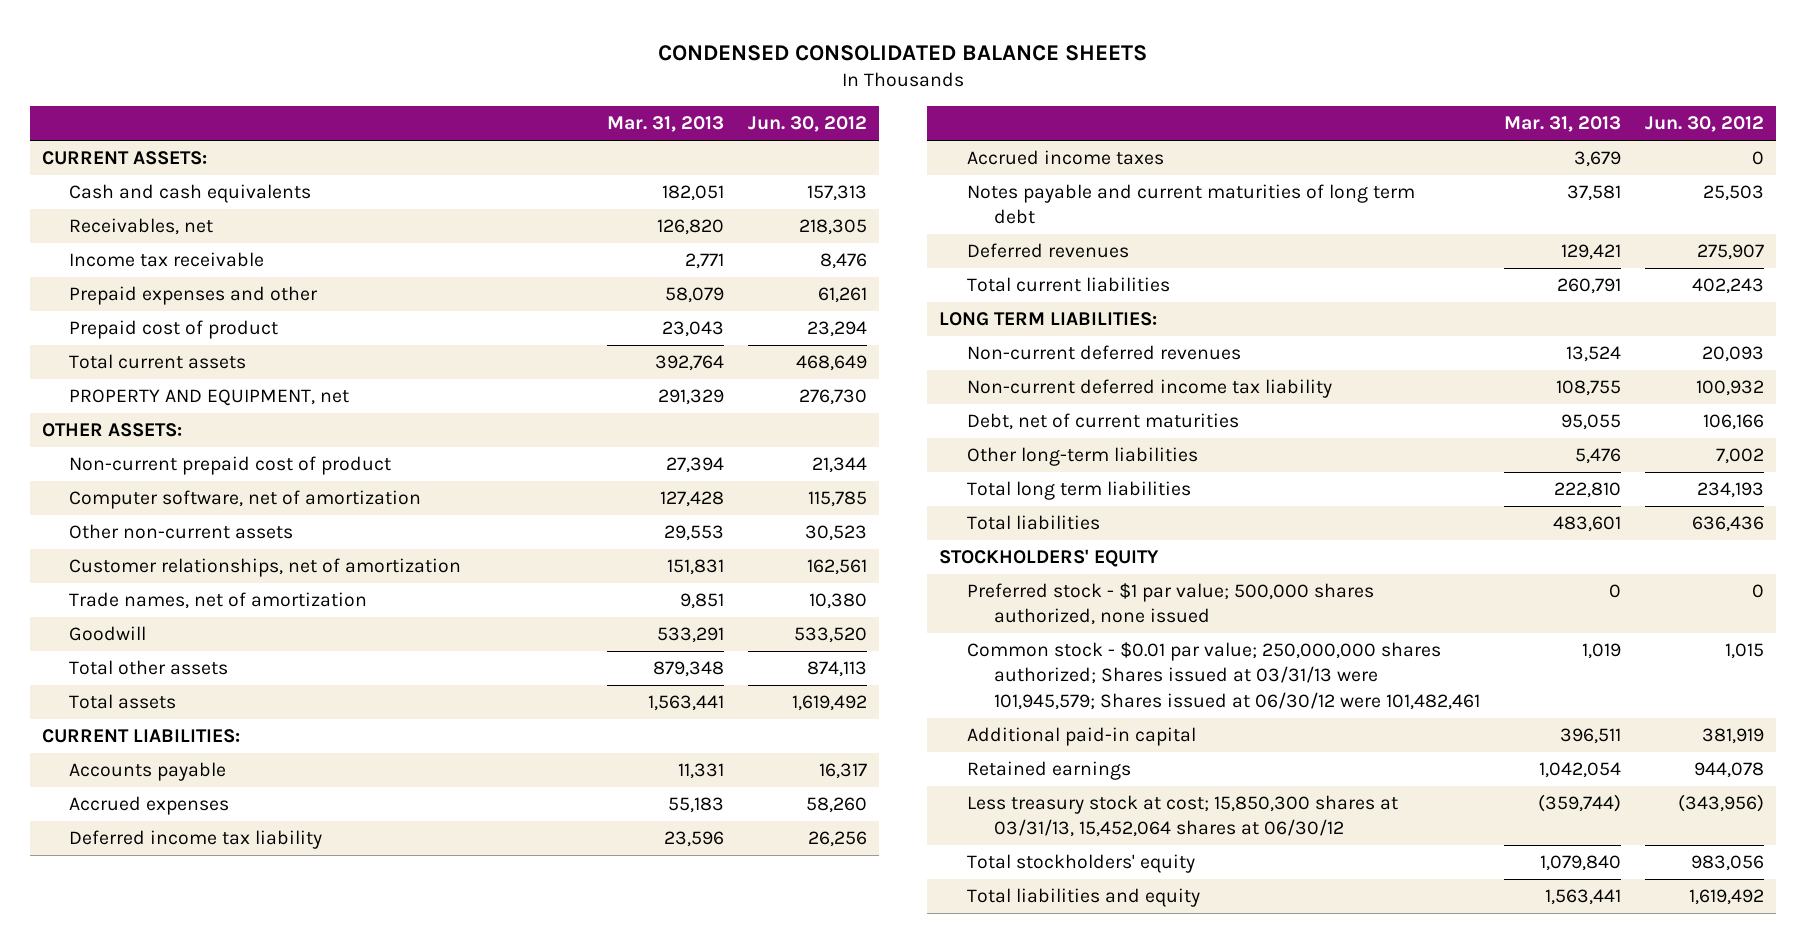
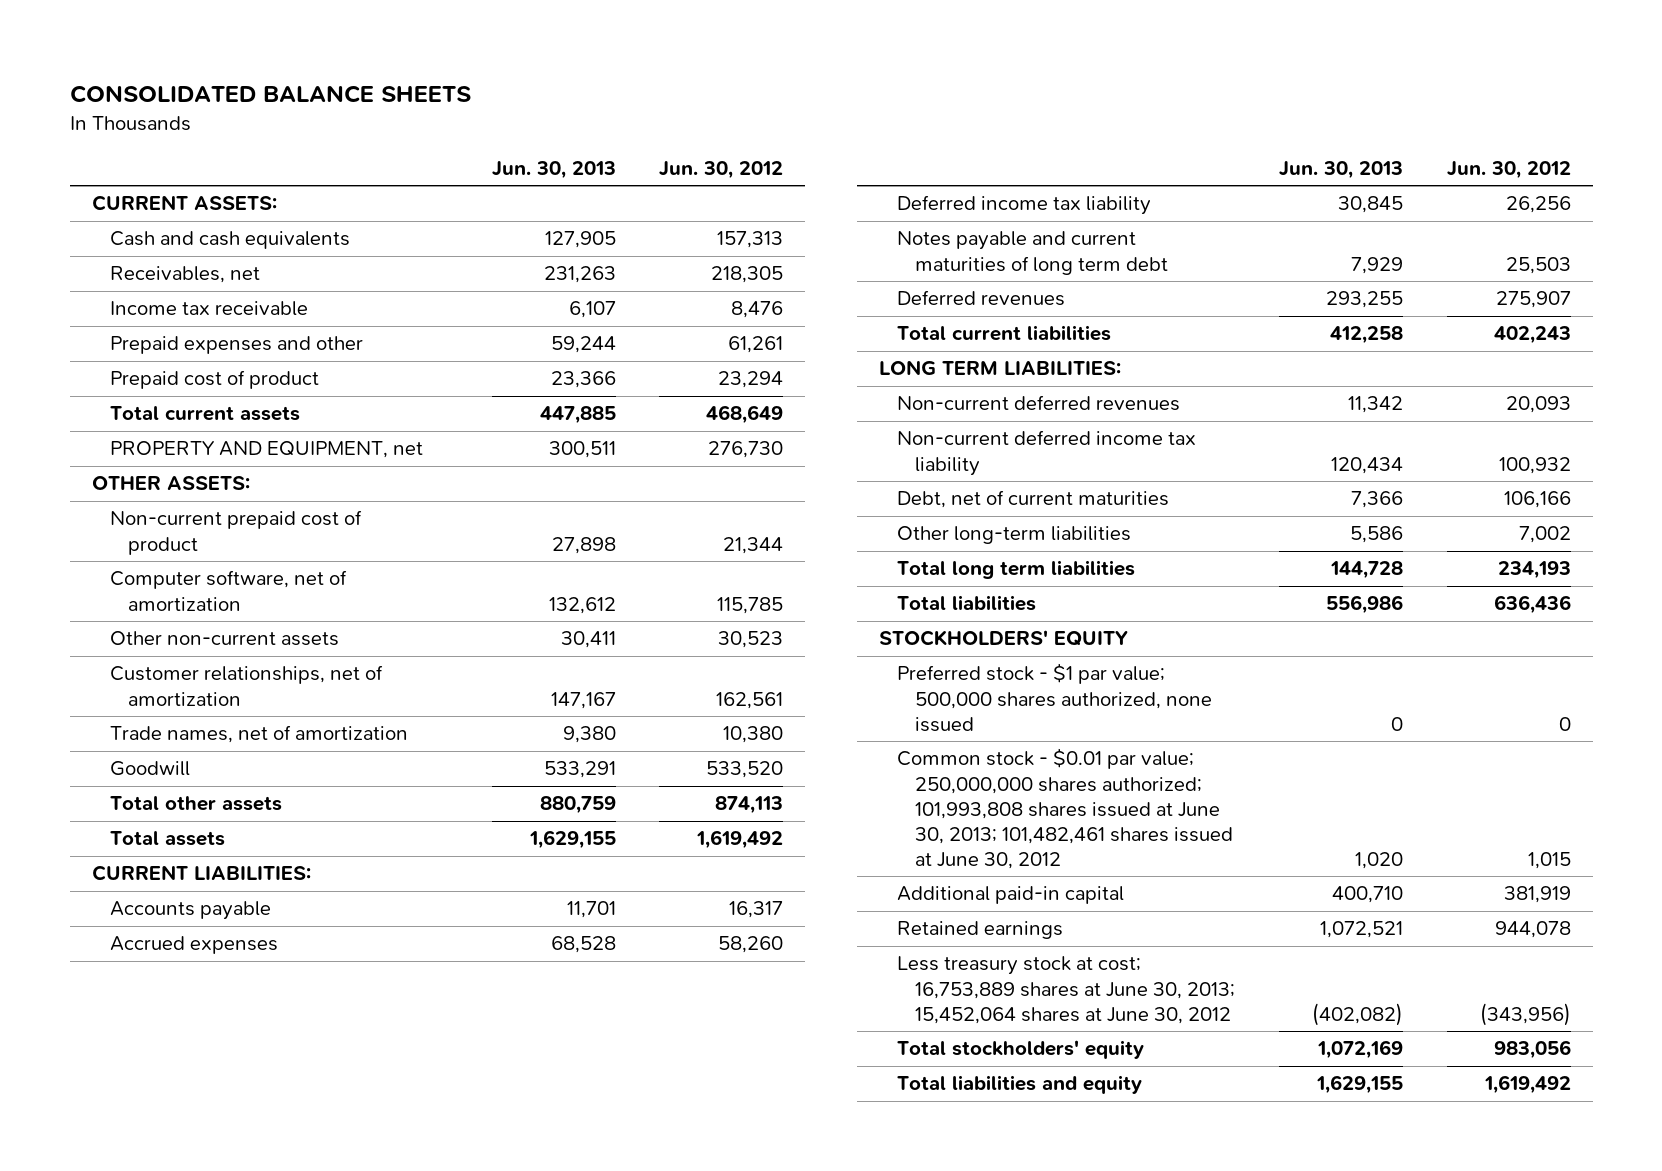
- CONDENSED CONSOLIDATED BALANCE SHEETS
+ CONSOLIDATED BALANCE SHEETS
- | Mar. 31, 2013 | Jun. 30, 2012
+ | Jun. 30, 2013 | Jun. 30, 2012
- Accrued income taxes | 3,679 | 0
- Common stock - $0.01 par value; 250,000,000 shares authorized; Shares issued at 03/31/13 were 101,945,579; Shares issued at 06/30/12 were 101,482,461 | 1,019 | 1,015
+ Common stock - $0.01 par value; 250,000,000 shares authorized; 101,993,808 shares issued at June 30, 2013; 101,482,461 shares issued at June 30, 2012 | 1,020 | 1,015
- Less treasury stock at cost; 15,850,300 shares at 03/31/13, 15,452,064 shares at 06/30/12 | (359,744) | (343,956)
+ Less treasury stock at cost; 16,753,889 shares at June 30, 2013; 15,452,064 shares at June 30, 2012 | (402,082) | (343,956)

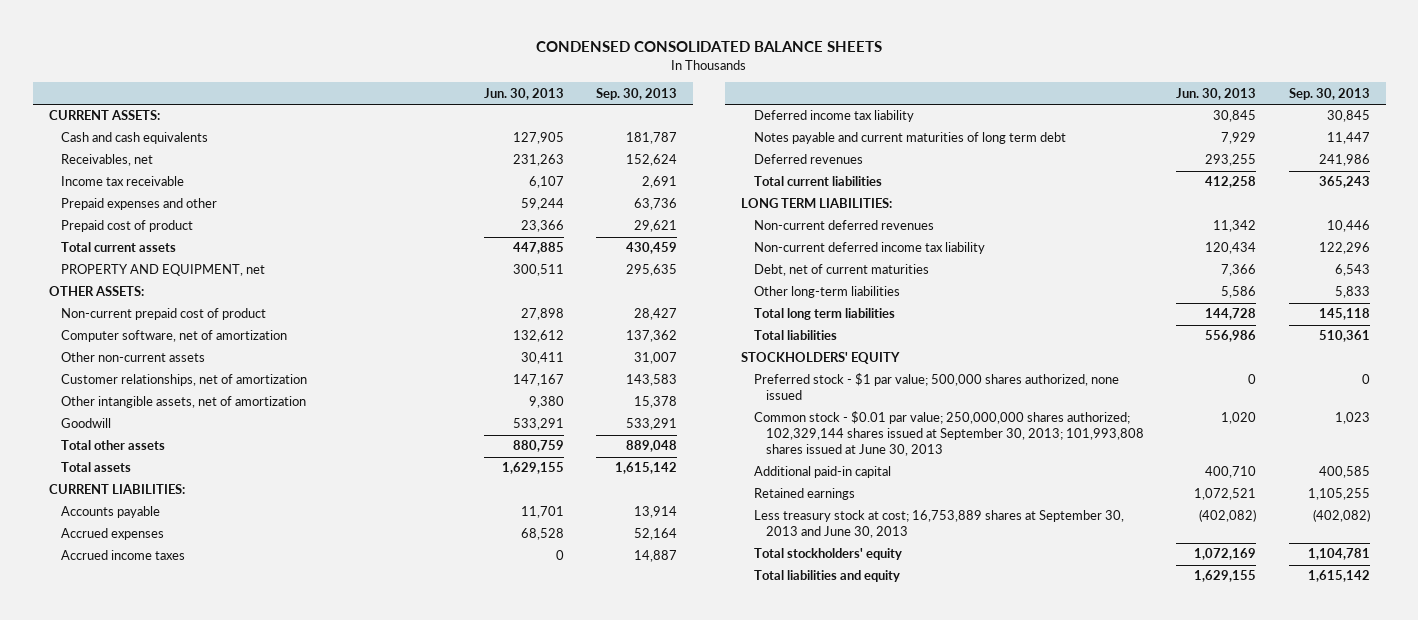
- CONSOLIDATED BALANCE SHEETS
+ CONDENSED CONSOLIDATED BALANCE SHEETS
- | Jun. 30, 2013 | Jun. 30, 2012
+ | Jun. 30, 2013 | Sep. 30, 2013
- Trade names, net of amortization | 9,380 | 10,380
+ Other intangible assets, net of amortization | 9,380 | 15,378
+ Accrued income taxes | 0 | 14,887
- Common stock - $0.01 par value; 250,000,000 shares authorized; 101,993,808 shares issued at June 30, 2013; 101,482,461 shares issued at June 30, 2012 | 1,020 | 1,015
+ Common stock - $0.01 par value; 250,000,000 shares authorized; 102,329,144 shares issued at September 30, 2013; 101,993,808 shares issued at June 30, 2013 | 1,020 | 1,023
- Less treasury stock at cost; 16,753,889 shares at June 30, 2013; 15,452,064 shares at June 30, 2012 | (402,082) | (343,956)
+ Less treasury stock at cost; 16,753,889 shares at September 30, 2013 and June 30, 2013 | (402,082) | (402,082)

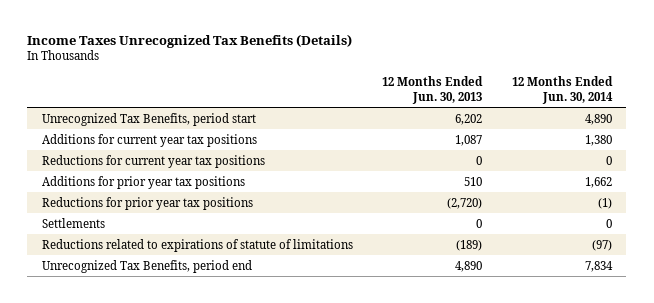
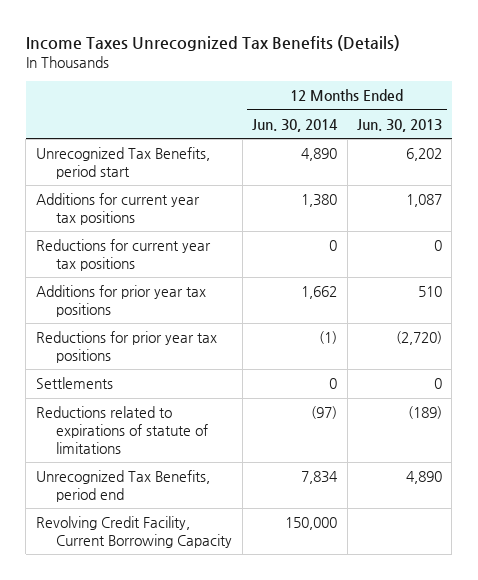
- | 12 Months Ended Jun. 30, 2013 | 12 Months Ended Jun. 30, 2014
+ | 12 Months Ended Jun. 30, 2014 | 12 Months Ended Jun. 30, 2013
+ Revolving Credit Facility, Current Borrowing Capacity | 150,000 |

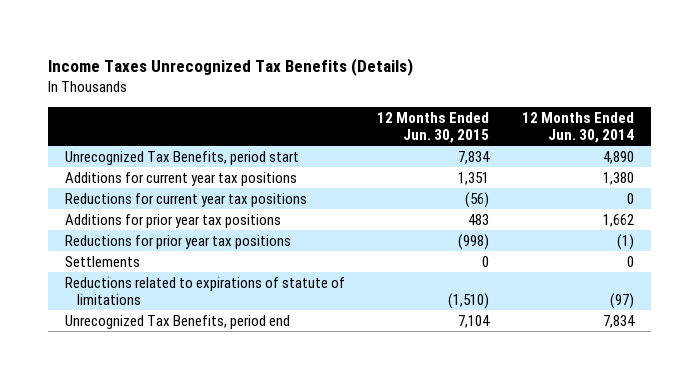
- | 12 Months Ended Jun. 30, 2014 | 12 Months Ended Jun. 30, 2013
+ | 12 Months Ended Jun. 30, 2015 | 12 Months Ended Jun. 30, 2014
- Revolving Credit Facility, Current Borrowing Capacity | 150,000 |

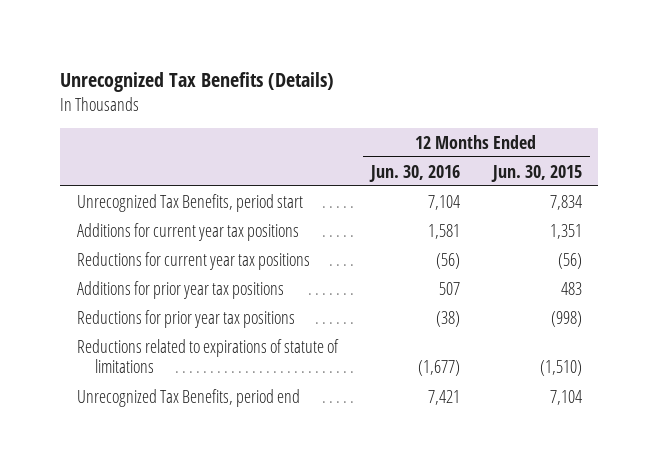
- Income Taxes Unrecognized Tax Benefits (Details)
+ Unrecognized Tax Benefits (Details)
- | 12 Months Ended Jun. 30, 2015 | 12 Months Ended Jun. 30, 2014
+ | 12 Months Ended Jun. 30, 2016 | 12 Months Ended Jun. 30, 2015
- Settlements | 0 | 0

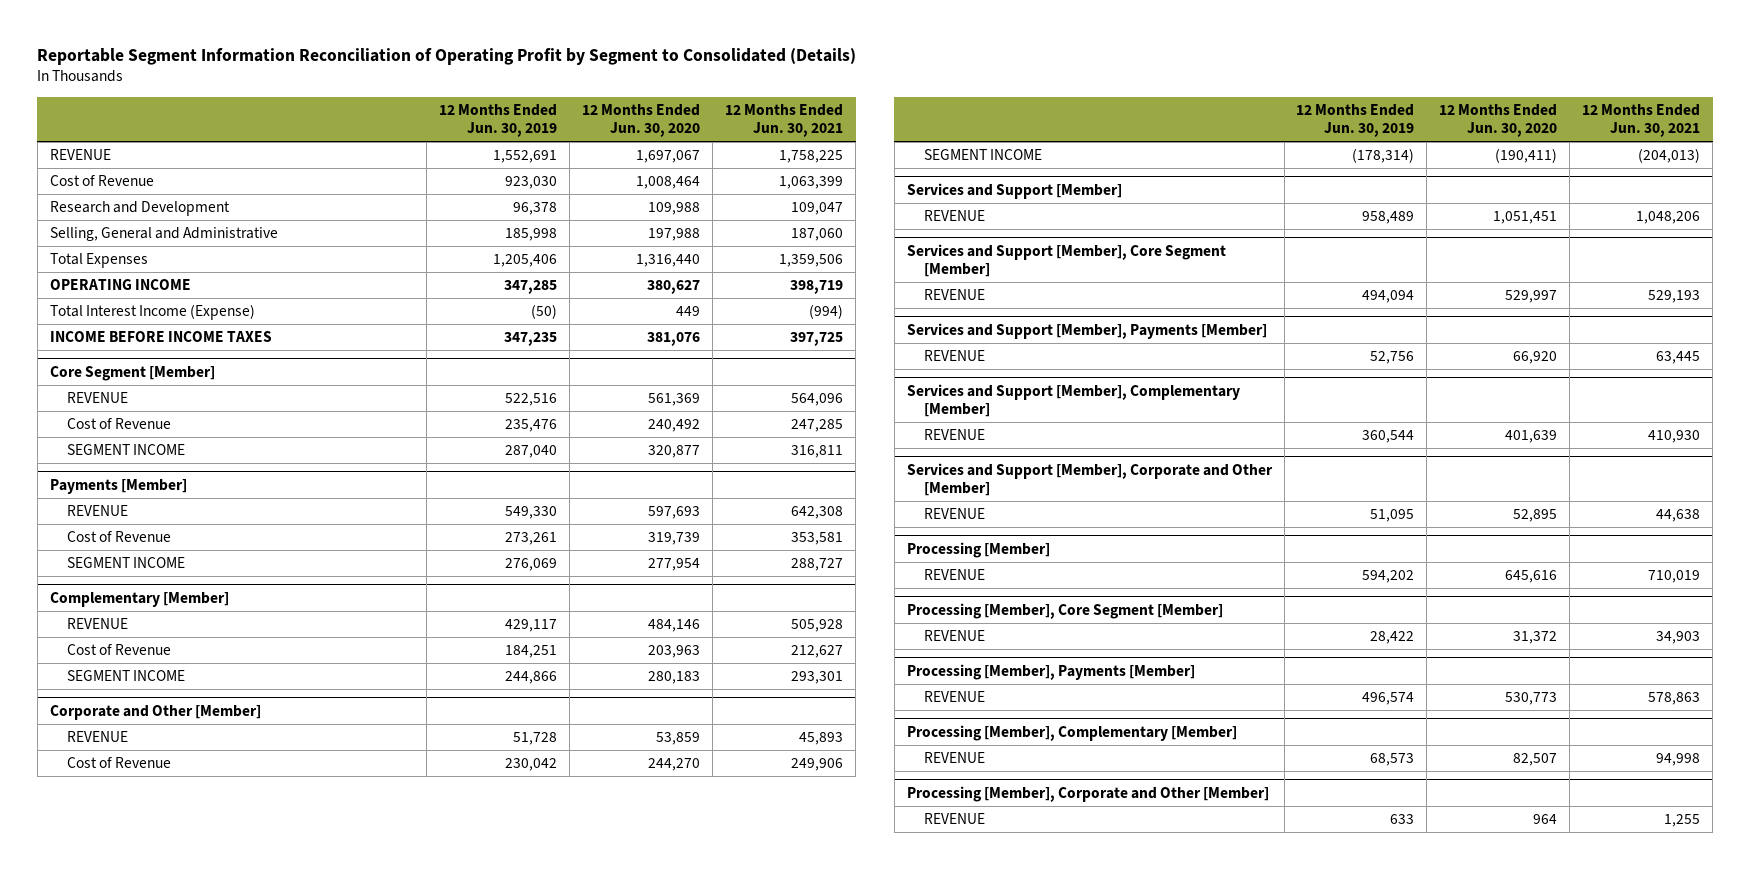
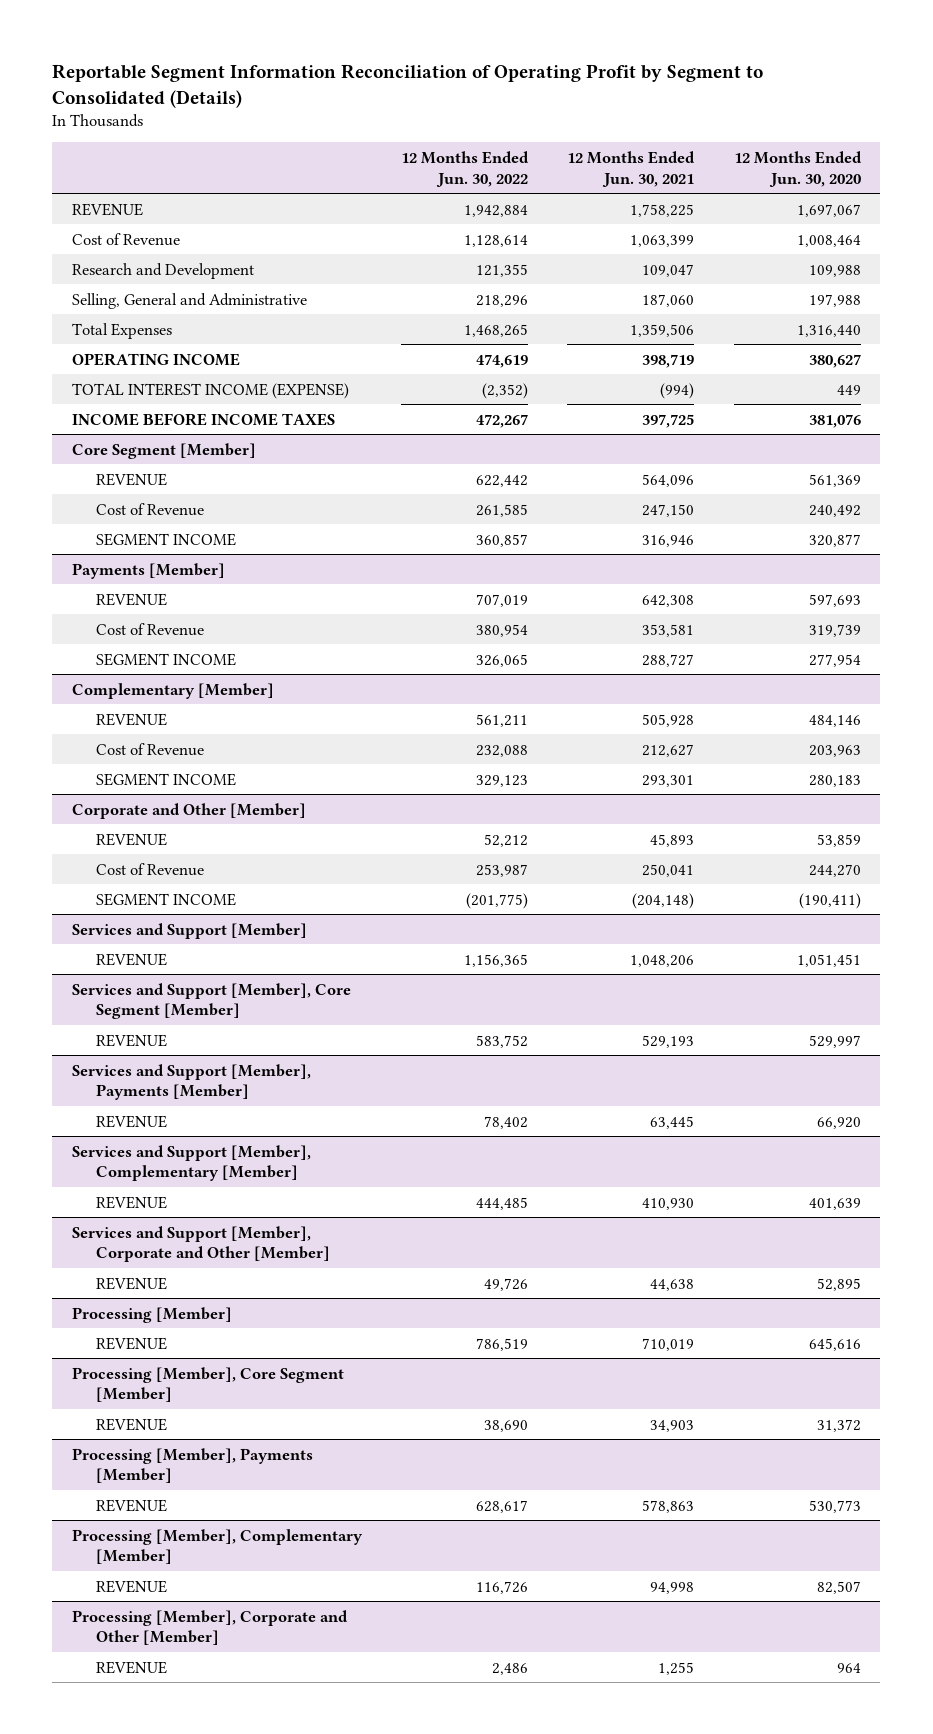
- | 12 Months Ended Jun. 30, 2019 | 12 Months Ended Jun. 30, 2020 | 12 Months Ended Jun. 30, 2021
+ | 12 Months Ended Jun. 30, 2022 | 12 Months Ended Jun. 30, 2021 | 12 Months Ended Jun. 30, 2020
- Total Interest Income (Expense) | (50) | 449 | (994)
+ TOTAL INTEREST INCOME (EXPENSE) | (2,352) | (994) | 449
@ Core Segment [Member]
- Cost of Revenue | 235,476 | 240,492 | 247,285
- SEGMENT INCOME | 287,040 | 320,877 | 316,811
+ Cost of Revenue | 261,585 | 247,150 | 240,492
+ SEGMENT INCOME | 360,857 | 316,946 | 320,877
@ Corporate and Other [Member]
- Cost of Revenue | 230,042 | 244,270 | 249,906
- SEGMENT INCOME | (178,314) | (190,411) | (204,013)
+ Cost of Revenue | 253,987 | 250,041 | 244,270
+ SEGMENT INCOME | (201,775) | (204,148) | (190,411)

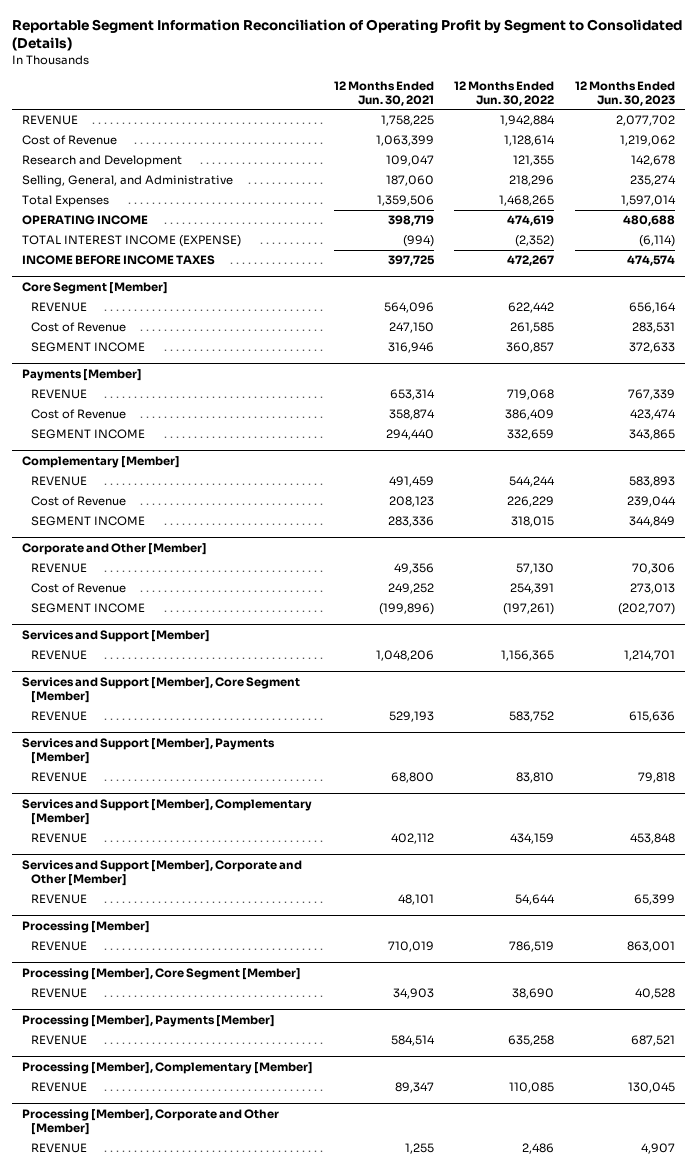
- | 12 Months Ended Jun. 30, 2022 | 12 Months Ended Jun. 30, 2021 | 12 Months Ended Jun. 30, 2020
+ | 12 Months Ended Jun. 30, 2021 | 12 Months Ended Jun. 30, 2022 | 12 Months Ended Jun. 30, 2023
- Selling, General and Administrative | 218,296 | 187,060 | 197,988
+ Selling, General, and Administrative | 187,060 | 218,296 | 235,274
@ Payments [Member]
- REVENUE | 707,019 | 642,308 | 597,693
- Cost of Revenue | 380,954 | 353,581 | 319,739
- SEGMENT INCOME | 326,065 | 288,727 | 277,954
+ REVENUE | 653,314 | 719,068 | 767,339
+ Cost of Revenue | 358,874 | 386,409 | 423,474
+ SEGMENT INCOME | 294,440 | 332,659 | 343,865
@ Complementary [Member]
- REVENUE | 561,211 | 505,928 | 484,146
- Cost of Revenue | 232,088 | 212,627 | 203,963
- SEGMENT INCOME | 329,123 | 293,301 | 280,183
+ REVENUE | 491,459 | 544,244 | 583,893
+ Cost of Revenue | 208,123 | 226,229 | 239,044
+ SEGMENT INCOME | 283,336 | 318,015 | 344,849
@ Corporate and Other [Member]
- REVENUE | 52,212 | 45,893 | 53,859
- Cost of Revenue | 253,987 | 250,041 | 244,270
- SEGMENT INCOME | (201,775) | (204,148) | (190,411)
+ REVENUE | 49,356 | 57,130 | 70,306
+ Cost of Revenue | 249,252 | 254,391 | 273,013
+ SEGMENT INCOME | (199,896) | (197,261) | (202,707)
@ Services and Support [Member], Payments [Member]
- REVENUE | 78,402 | 63,445 | 66,920
+ REVENUE | 68,800 | 83,810 | 79,818
@ Services and Support [Member], Complementary [Member]
- REVENUE | 444,485 | 410,930 | 401,639
+ REVENUE | 402,112 | 434,159 | 453,848
@ Services and Support [Member], Corporate and Other [Member]
- REVENUE | 49,726 | 44,638 | 52,895
+ REVENUE | 48,101 | 54,644 | 65,399
@ Processing [Member], Payments [Member]
- REVENUE | 628,617 | 578,863 | 530,773
+ REVENUE | 584,514 | 635,258 | 687,521
@ Processing [Member], Complementary [Member]
- REVENUE | 116,726 | 94,998 | 82,507
+ REVENUE | 89,347 | 110,085 | 130,045

